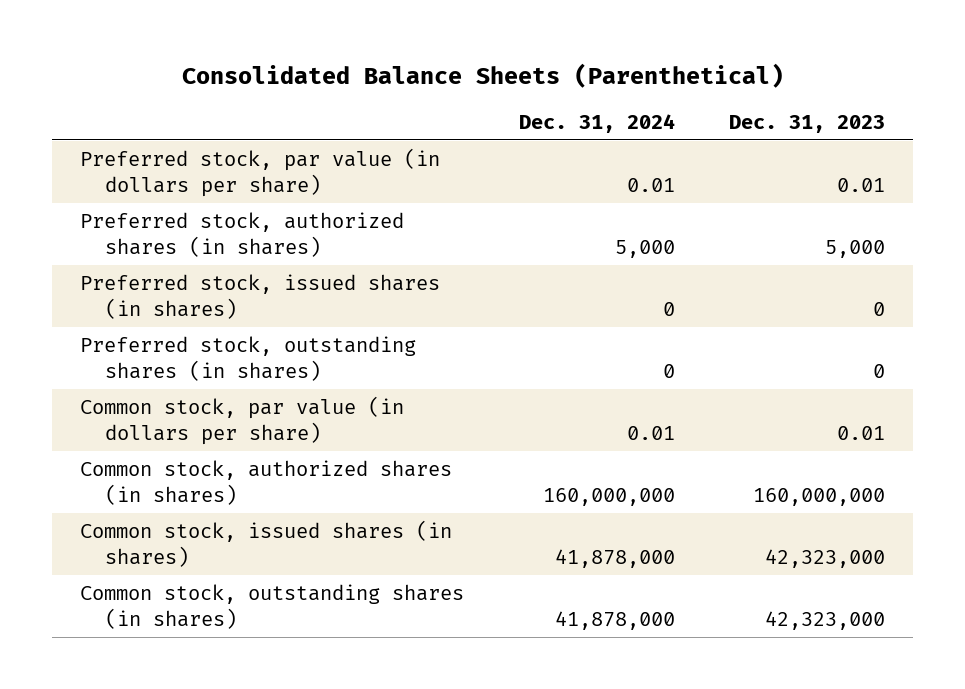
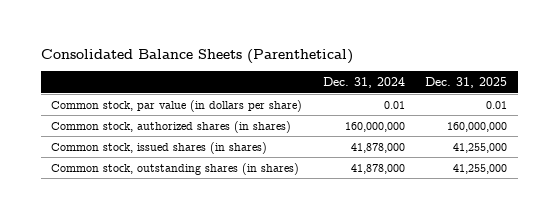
- | Dec. 31, 2024 | Dec. 31, 2023
+ | Dec. 31, 2024 | Dec. 31, 2025
- Preferred stock, par value (in dollars per share) | 0.01 | 0.01
- Preferred stock, authorized shares (in shares) | 5,000 | 5,000
- Preferred stock, issued shares (in shares) | 0 | 0
- Preferred stock, outstanding shares (in shares) | 0 | 0

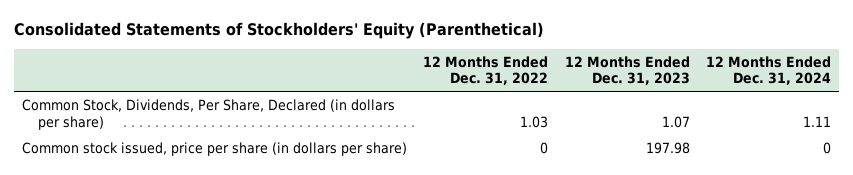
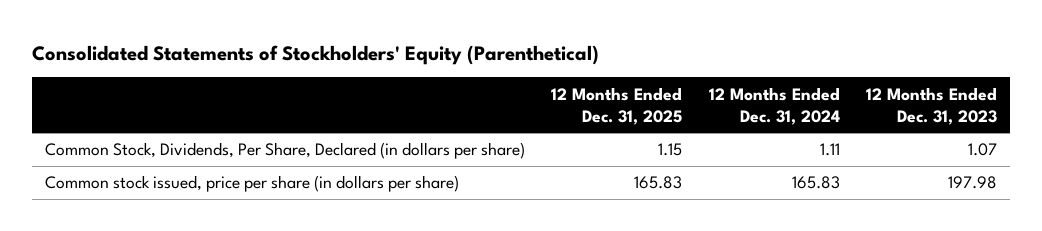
- | 12 Months Ended Dec. 31, 2022 | 12 Months Ended Dec. 31, 2023 | 12 Months Ended Dec. 31, 2024
+ | 12 Months Ended Dec. 31, 2025 | 12 Months Ended Dec. 31, 2024 | 12 Months Ended Dec. 31, 2023
- Common stock issued, price per share (in dollars per share) | 0 | 197.98 | 0
+ Common stock issued, price per share (in dollars per share) | 165.83 | 165.83 | 197.98

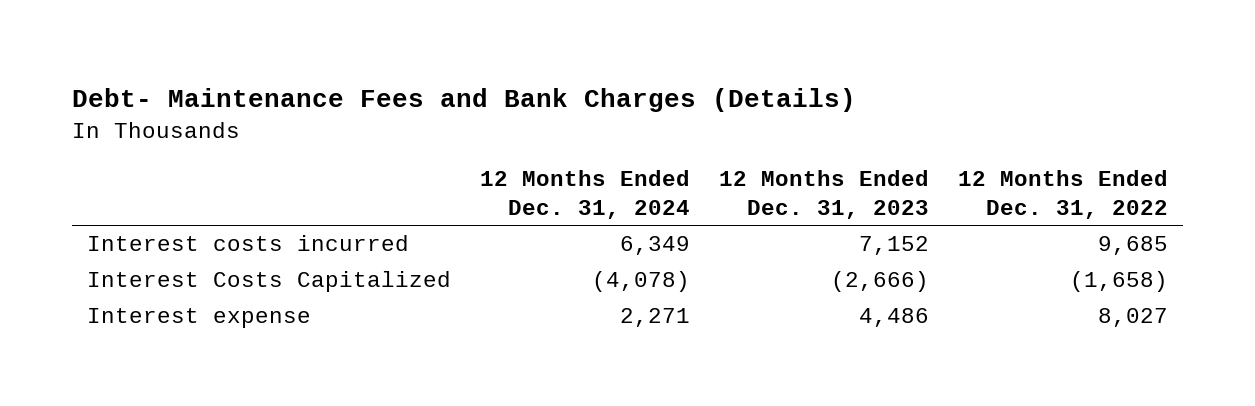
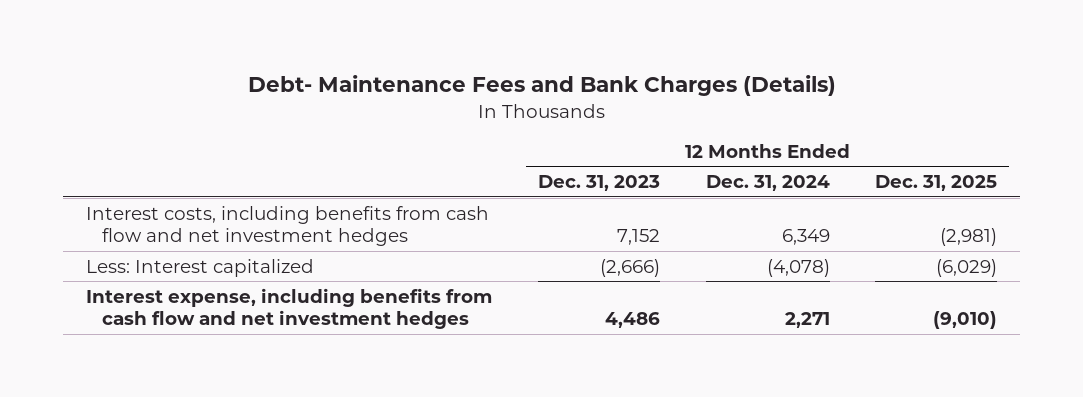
- | 12 Months Ended Dec. 31, 2024 | 12 Months Ended Dec. 31, 2023 | 12 Months Ended Dec. 31, 2022
+ | 12 Months Ended Dec. 31, 2023 | 12 Months Ended Dec. 31, 2024 | 12 Months Ended Dec. 31, 2025
- Interest costs incurred | 6,349 | 7,152 | 9,685
- Interest Costs Capitalized | (4,078) | (2,666) | (1,658)
- Interest expense | 2,271 | 4,486 | 8,027
+ Interest costs, including benefits from cash flow and net investment hedges | 7,152 | 6,349 | (2,981)
+ Less: Interest capitalized | (2,666) | (4,078) | (6,029)
+ Interest expense, including benefits from cash flow and net investment hedges | 4,486 | 2,271 | (9,010)

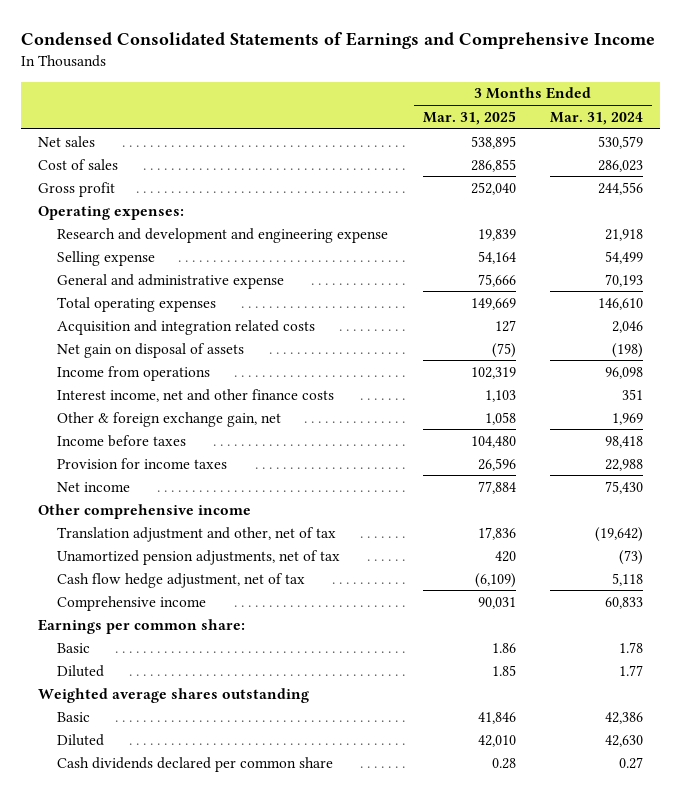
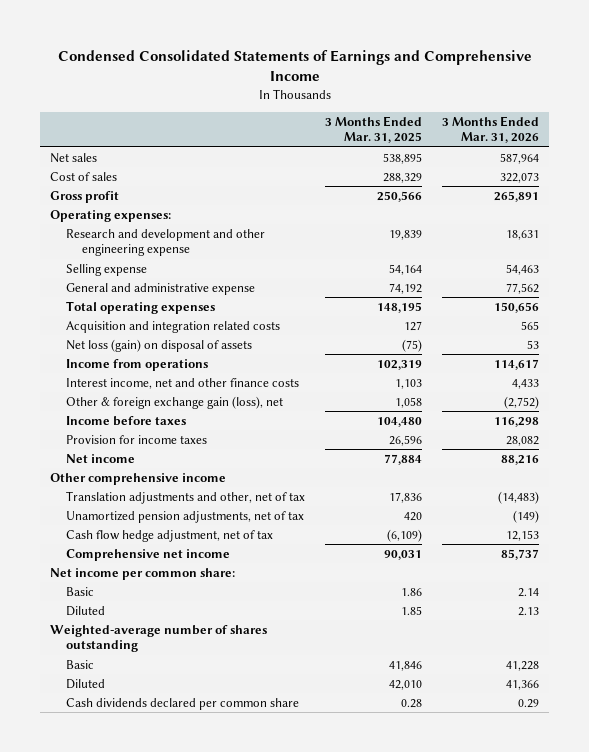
- | 3 Months Ended Mar. 31, 2025 | 3 Months Ended Mar. 31, 2024
+ | 3 Months Ended Mar. 31, 2025 | 3 Months Ended Mar. 31, 2026
- Cost of sales | 286,855 | 286,023
- Gross profit | 252,040 | 244,556
+ Cost of sales | 288,329 | 322,073
+ Gross profit | 250,566 | 265,891
- Research and development and engineering expense | 19,839 | 21,918
+ Research and development and other engineering expense | 19,839 | 18,631
- General and administrative expense | 75,666 | 70,193
- Total operating expenses | 149,669 | 146,610
+ General and administrative expense | 74,192 | 77,562
+ Total operating expenses | 148,195 | 150,656
- Net gain on disposal of assets | (75) | (198)
+ Net loss (gain) on disposal of assets | (75) | 53
- Other & foreign exchange gain, net | 1,058 | 1,969
+ Other & foreign exchange gain (loss), net | 1,058 | (2,752)
- Translation adjustment and other, net of tax | 17,836 | (19,642)
+ Translation adjustments and other, net of tax | 17,836 | (14,483)
- Comprehensive income | 90,031 | 60,833
- Earnings per common share:
+ Comprehensive net income | 90,031 | 85,737
+ Net income per common share:
- Weighted average shares outstanding
+ Weighted-average number of shares outstanding

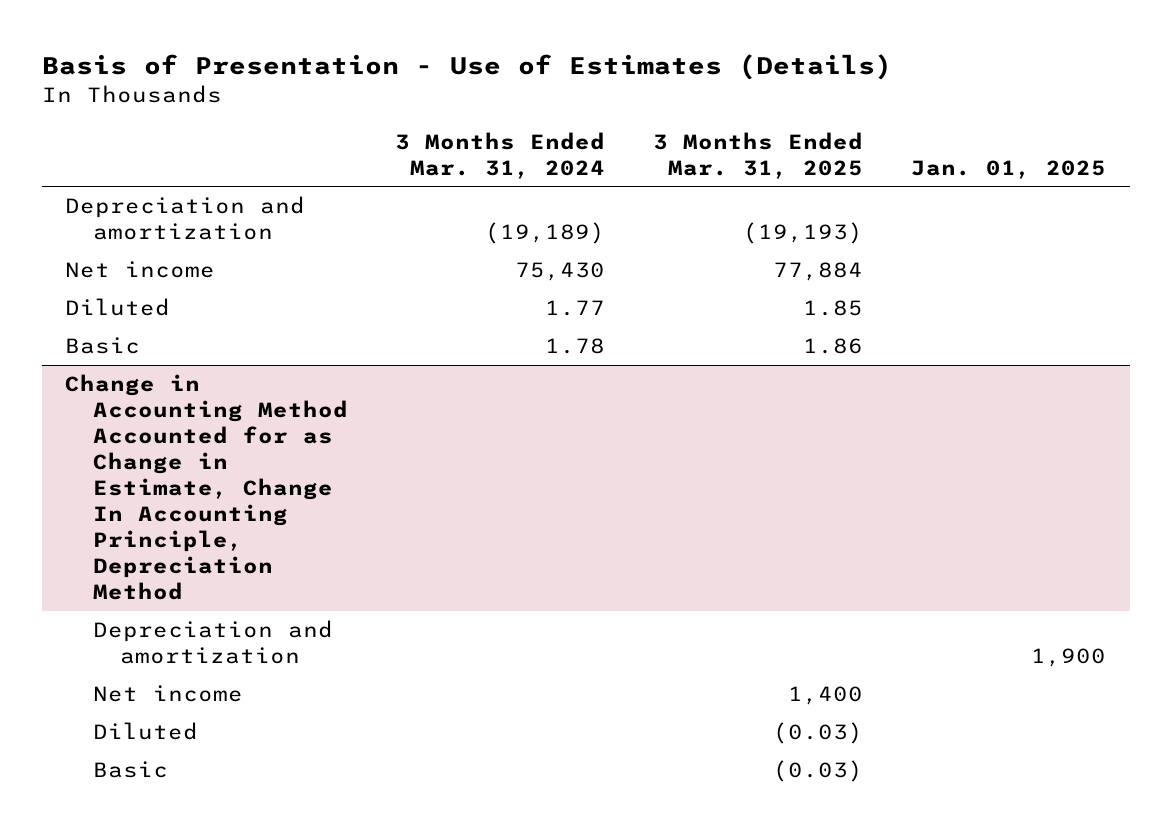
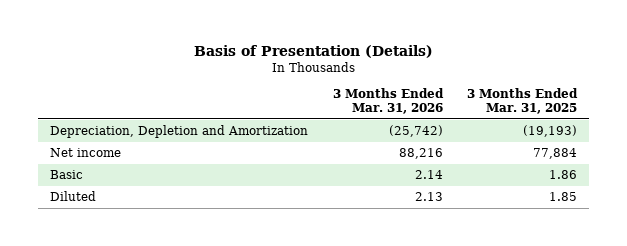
- Basis of Presentation - Use of Estimates (Details)
+ Basis of Presentation (Details)
- | 3 Months Ended Mar. 31, 2024 | 3 Months Ended Mar. 31, 2025 | Jan. 01, 2025
+ | 3 Months Ended Mar. 31, 2026 | 3 Months Ended Mar. 31, 2025
- Depreciation and amortization | (19,189) | (19,193) |
+ Depreciation, Depletion and Amortization | (25,742) | (19,193)
- Change in Accounting Method Accounted for as Change in Estimate, Change In Accounting Principle, Depreciation Method
- Depreciation and amortization | | | 1,900
- Net income | | 1,400 |
- Diluted | | (0.03) |
- Basic | | (0.03) |
moved down: Diluted | 2.13 | 1.85

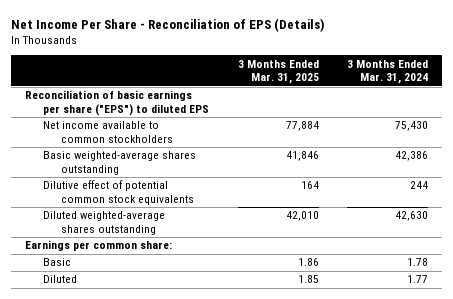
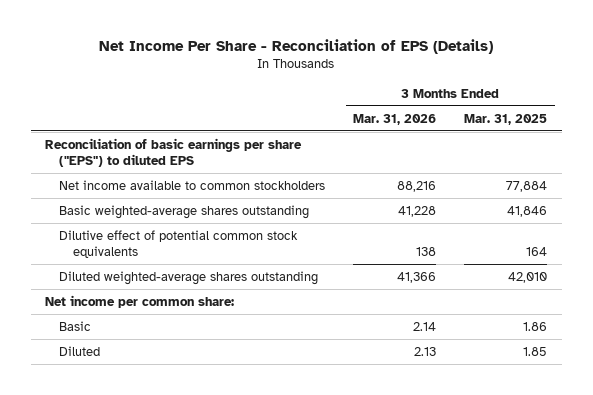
- | 3 Months Ended Mar. 31, 2025 | 3 Months Ended Mar. 31, 2024
+ | 3 Months Ended Mar. 31, 2026 | 3 Months Ended Mar. 31, 2025
- Earnings per common share:
+ Net income per common share:

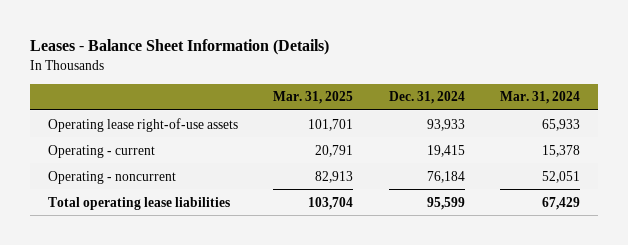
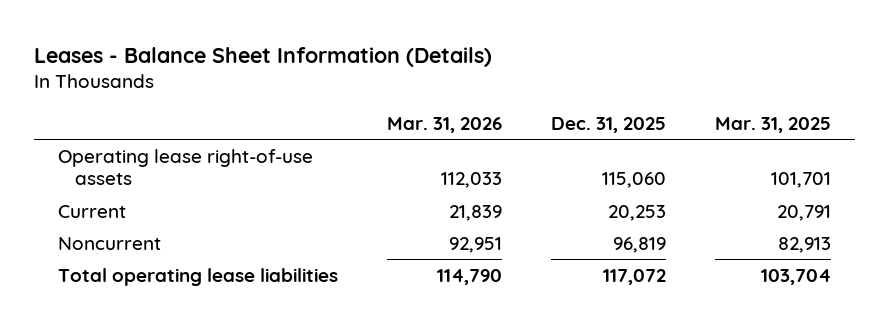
- | Mar. 31, 2025 | Dec. 31, 2024 | Mar. 31, 2024
+ | Mar. 31, 2026 | Dec. 31, 2025 | Mar. 31, 2025
- Operating - current | 20,791 | 19,415 | 15,378
- Operating - noncurrent | 82,913 | 76,184 | 52,051
+ Current | 21,839 | 20,253 | 20,791
+ Noncurrent | 92,951 | 96,819 | 82,913

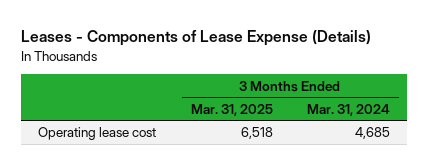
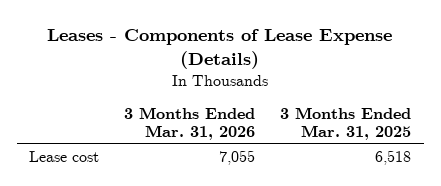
- | 3 Months Ended Mar. 31, 2025 | 3 Months Ended Mar. 31, 2024
+ | 3 Months Ended Mar. 31, 2026 | 3 Months Ended Mar. 31, 2025
- Operating lease cost | 6,518 | 4,685
+ Lease cost | 7,055 | 6,518

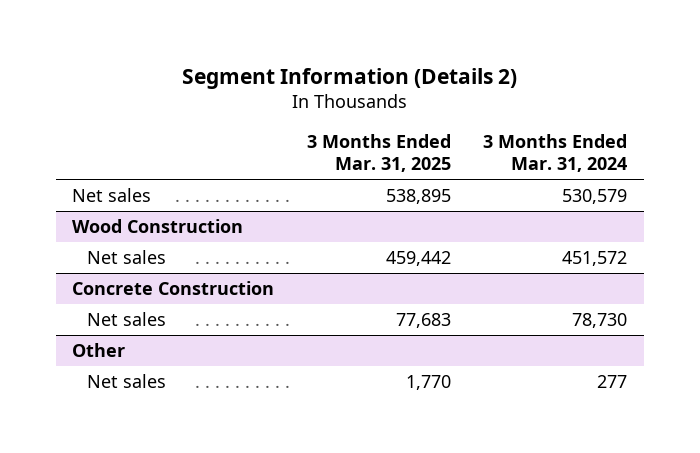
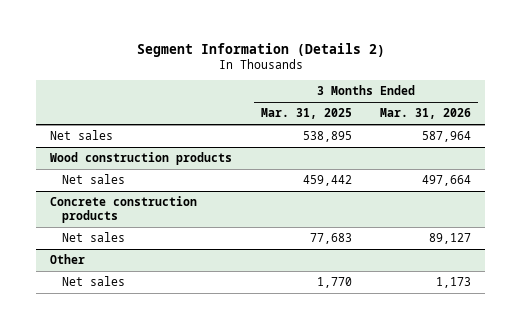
- | 3 Months Ended Mar. 31, 2025 | 3 Months Ended Mar. 31, 2024
+ | 3 Months Ended Mar. 31, 2025 | 3 Months Ended Mar. 31, 2026
- Wood Construction
+ Wood construction products
- Concrete Construction
+ Concrete construction products

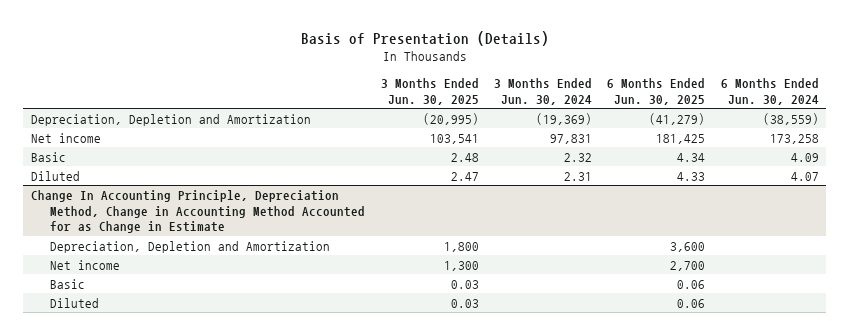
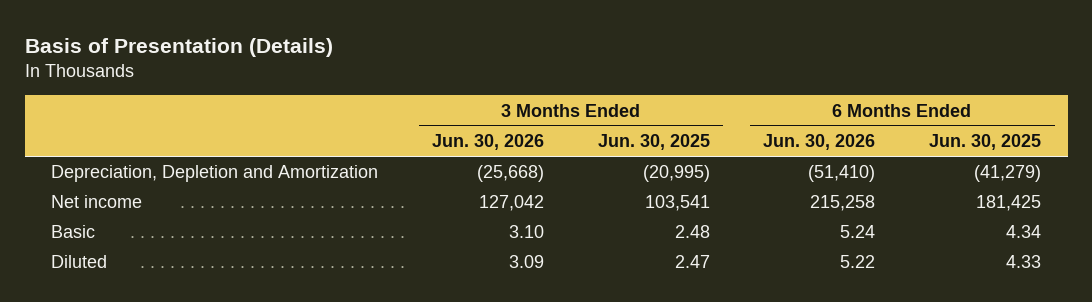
- | 3 Months Ended Jun. 30, 2025 | 3 Months Ended Jun. 30, 2024 | 6 Months Ended Jun. 30, 2025 | 6 Months Ended Jun. 30, 2024
+ | 3 Months Ended Jun. 30, 2026 | 3 Months Ended Jun. 30, 2025 | 6 Months Ended Jun. 30, 2026 | 6 Months Ended Jun. 30, 2025
- Change In Accounting Principle, Depreciation Method, Change in Accounting Method Accounted for as Change in Estimate
- Depreciation, Depletion and Amortization | 1,800 | | 3,600 |
- Net income | 1,300 | | 2,700 |
- Basic | 0.03 | | 0.06 |
- Diluted | 0.03 | | 0.06 |

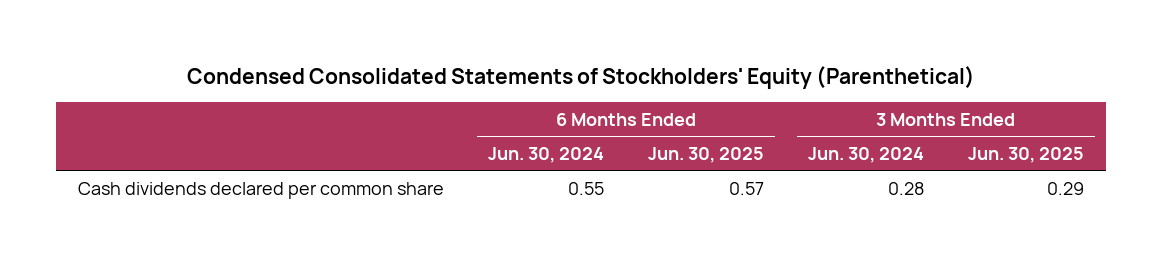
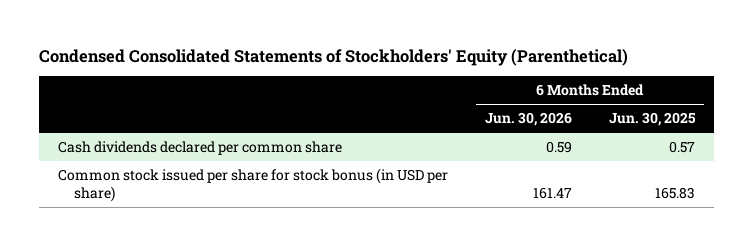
- | 6 Months Ended Jun. 30, 2024 | 6 Months Ended Jun. 30, 2025 | 3 Months Ended Jun. 30, 2024 | 3 Months Ended Jun. 30, 2025
+ | 6 Months Ended Jun. 30, 2026 | 6 Months Ended Jun. 30, 2025
+ Common stock issued per share for stock bonus (in USD per share) | 161.47 | 165.83

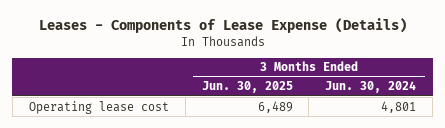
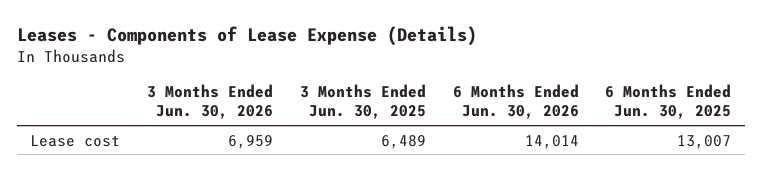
- | 3 Months Ended Jun. 30, 2025 | 3 Months Ended Jun. 30, 2024
+ | 3 Months Ended Jun. 30, 2026 | 3 Months Ended Jun. 30, 2025 | 6 Months Ended Jun. 30, 2026 | 6 Months Ended Jun. 30, 2025
- Operating lease cost | 6,489 | 4,801
+ Lease cost | 6,959 | 6,489 | 14,014 | 13,007

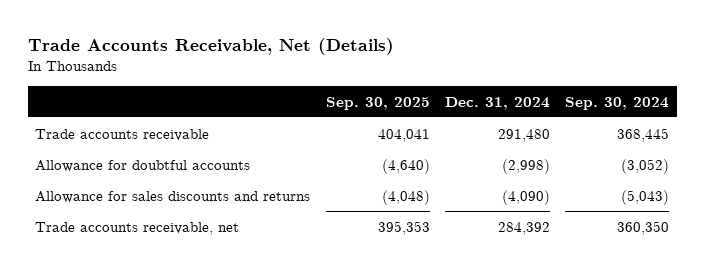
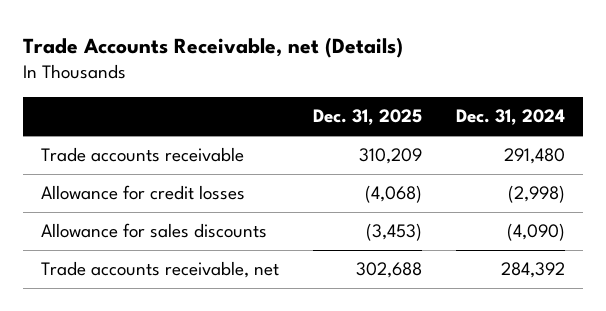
- Trade Accounts Receivable, Net (Details)
+ Trade Accounts Receivable, net (Details)
- | Sep. 30, 2025 | Dec. 31, 2024 | Sep. 30, 2024
+ | Dec. 31, 2025 | Dec. 31, 2024
- Allowance for doubtful accounts | (4,640) | (2,998) | (3,052)
- Allowance for sales discounts and returns | (4,048) | (4,090) | (5,043)
+ Allowance for credit losses | (4,068) | (2,998)
+ Allowance for sales discounts | (3,453) | (4,090)

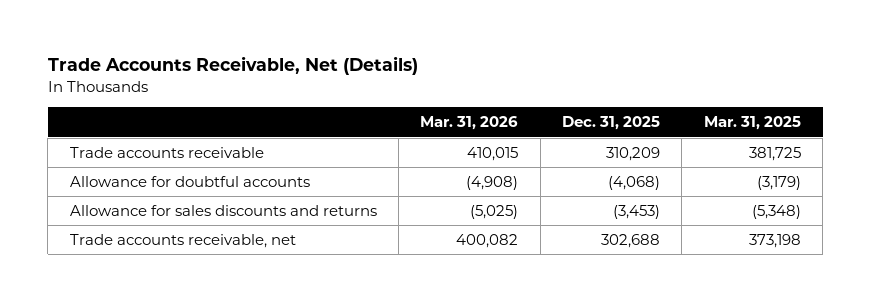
- Trade Accounts Receivable, net (Details)
+ Trade Accounts Receivable, Net (Details)
- | Dec. 31, 2025 | Dec. 31, 2024
+ | Mar. 31, 2026 | Dec. 31, 2025 | Mar. 31, 2025
- Allowance for credit losses | (4,068) | (2,998)
- Allowance for sales discounts | (3,453) | (4,090)
+ Allowance for doubtful accounts | (4,908) | (4,068) | (3,179)
+ Allowance for sales discounts and returns | (5,025) | (3,453) | (5,348)

